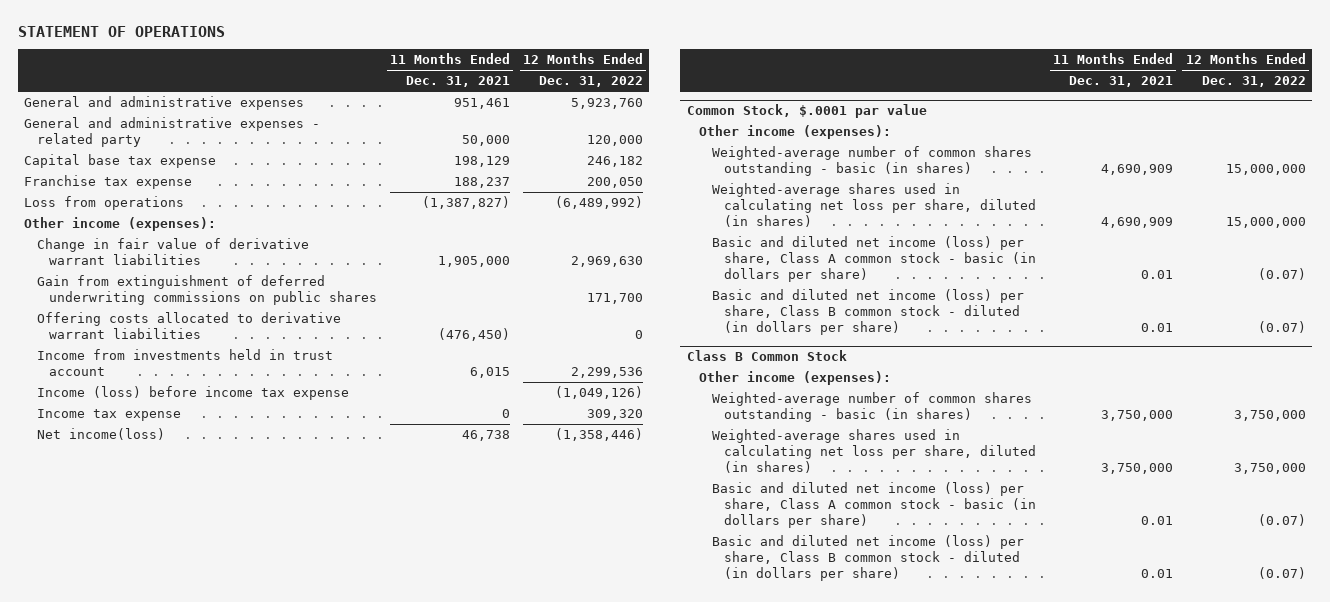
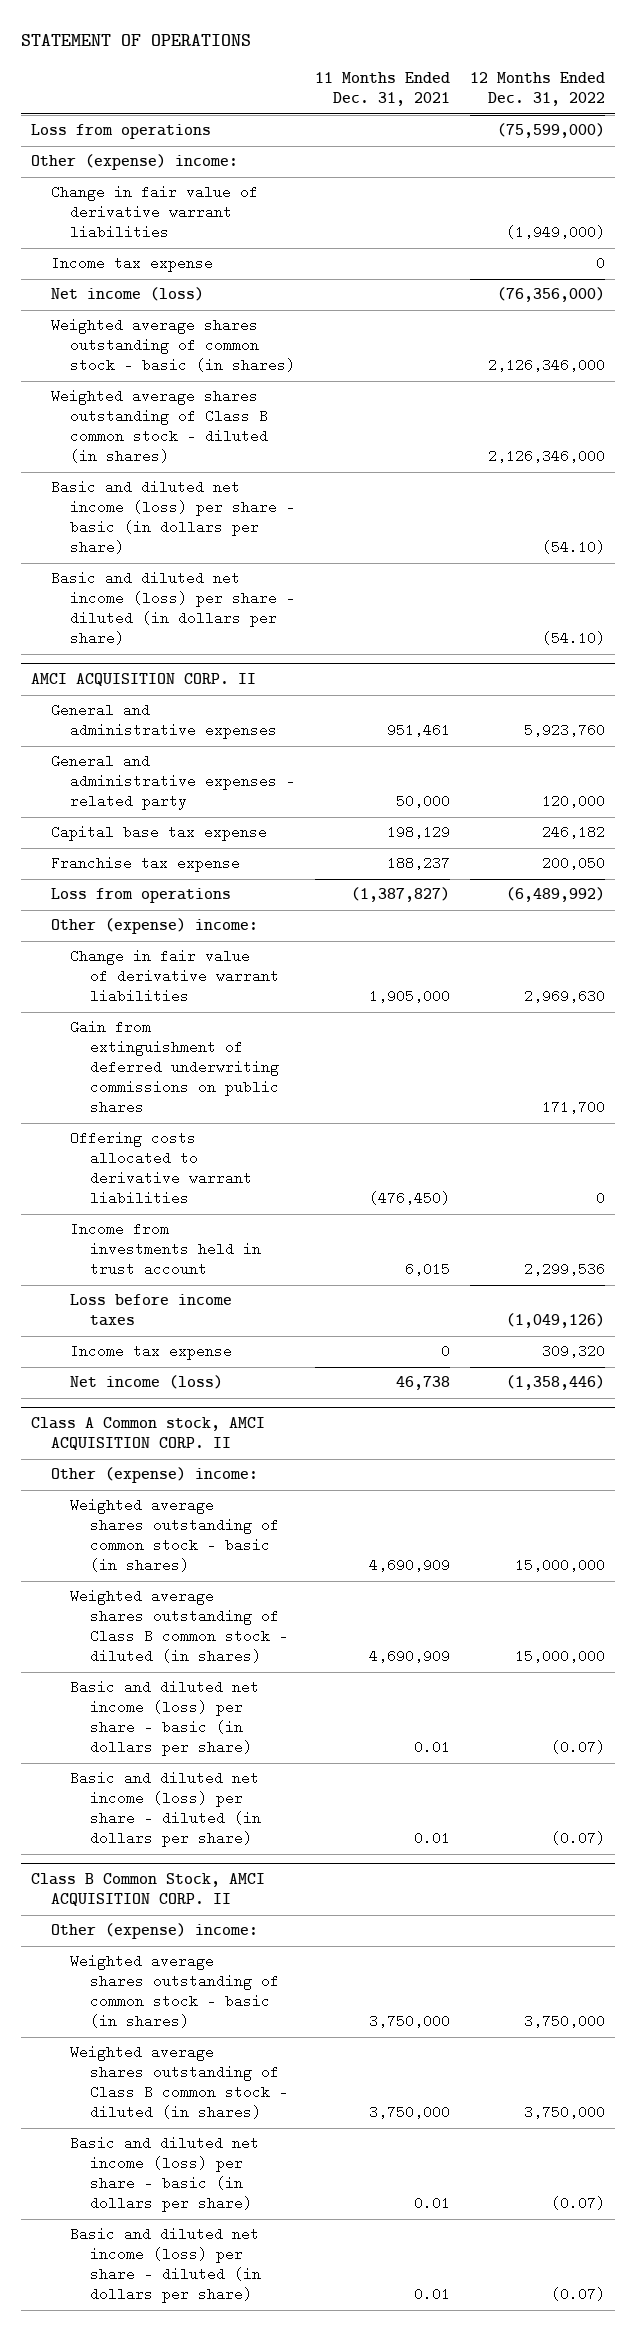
+ Loss from operations | | (75,599,000)
+ Other (expense) income:
+ Change in fair value of derivative warrant liabilities | | (1,949,000)
+ Income tax expense | | 0
+ Net income (loss) | | (76,356,000)
+ Weighted average shares outstanding of common stock - basic (in shares) | | 2,126,346,000
+ Weighted average shares outstanding of Class B common stock - diluted (in shares) | | 2,126,346,000
+ Basic and diluted net income (loss) per share - basic (in dollars per share) | | (54.10)
+ Basic and diluted net income (loss) per share - diluted (in dollars per share) | | (54.10)
+ AMCI ACQUISITION CORP. II
- Other income (expenses):
+ Other (expense) income:
- Income (loss) before income tax expense | | (1,049,126)
+ Loss before income taxes | | (1,049,126)
- Net income(loss) | 46,738 | (1,358,446)
- Common Stock, $.0001 par value
- Other income (expenses):
- Weighted-average number of common shares outstanding - basic (in shares) | 4,690,909 | 15,000,000
- Weighted-average shares used in calculating net loss per share, diluted (in shares) | 4,690,909 | 15,000,000
- Basic and diluted net income (loss) per share, Class A common stock - basic (in dollars per share) | 0.01 | (0.07)
- Basic and diluted net income (loss) per share, Class B common stock - diluted (in dollars per share) | 0.01 | (0.07)
- Class B Common Stock
- Other income (expenses):
- Weighted-average number of common shares outstanding - basic (in shares) | 3,750,000 | 3,750,000
- Weighted-average shares used in calculating net loss per share, diluted (in shares) | 3,750,000 | 3,750,000
- Basic and diluted net income (loss) per share, Class A common stock - basic (in dollars per share) | 0.01 | (0.07)
- Basic and diluted net income (loss) per share, Class B common stock - diluted (in dollars per share) | 0.01 | (0.07)
+ Net income (loss) | 46,738 | (1,358,446)
+ Class A Common stock, AMCI ACQUISITION CORP. II
+ Other (expense) income:
+ Weighted average shares outstanding of common stock - basic (in shares) | 4,690,909 | 15,000,000
+ Weighted average shares outstanding of Class B common stock - diluted (in shares) | 4,690,909 | 15,000,000
+ Basic and diluted net income (loss) per share - basic (in dollars per share) | 0.01 | (0.07)
+ Basic and diluted net income (loss) per share - diluted (in dollars per share) | 0.01 | (0.07)
+ Class B Common Stock, AMCI ACQUISITION CORP. II
+ Other (expense) income:
+ Weighted average shares outstanding of common stock - basic (in shares) | 3,750,000 | 3,750,000
+ Weighted average shares outstanding of Class B common stock - diluted (in shares) | 3,750,000 | 3,750,000
+ Basic and diluted net income (loss) per share - basic (in dollars per share) | 0.01 | (0.07)
+ Basic and diluted net income (loss) per share - diluted (in dollars per share) | 0.01 | (0.07)

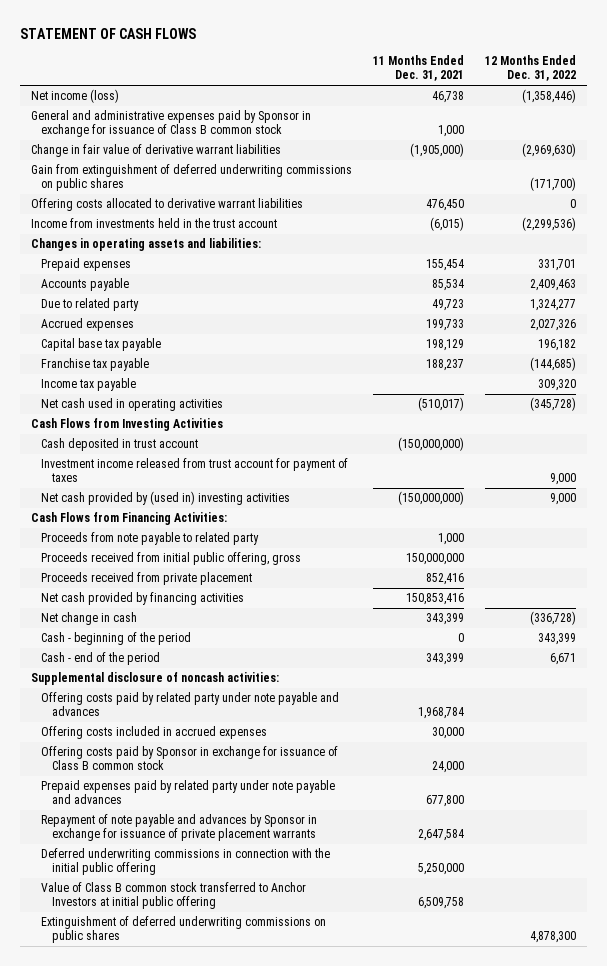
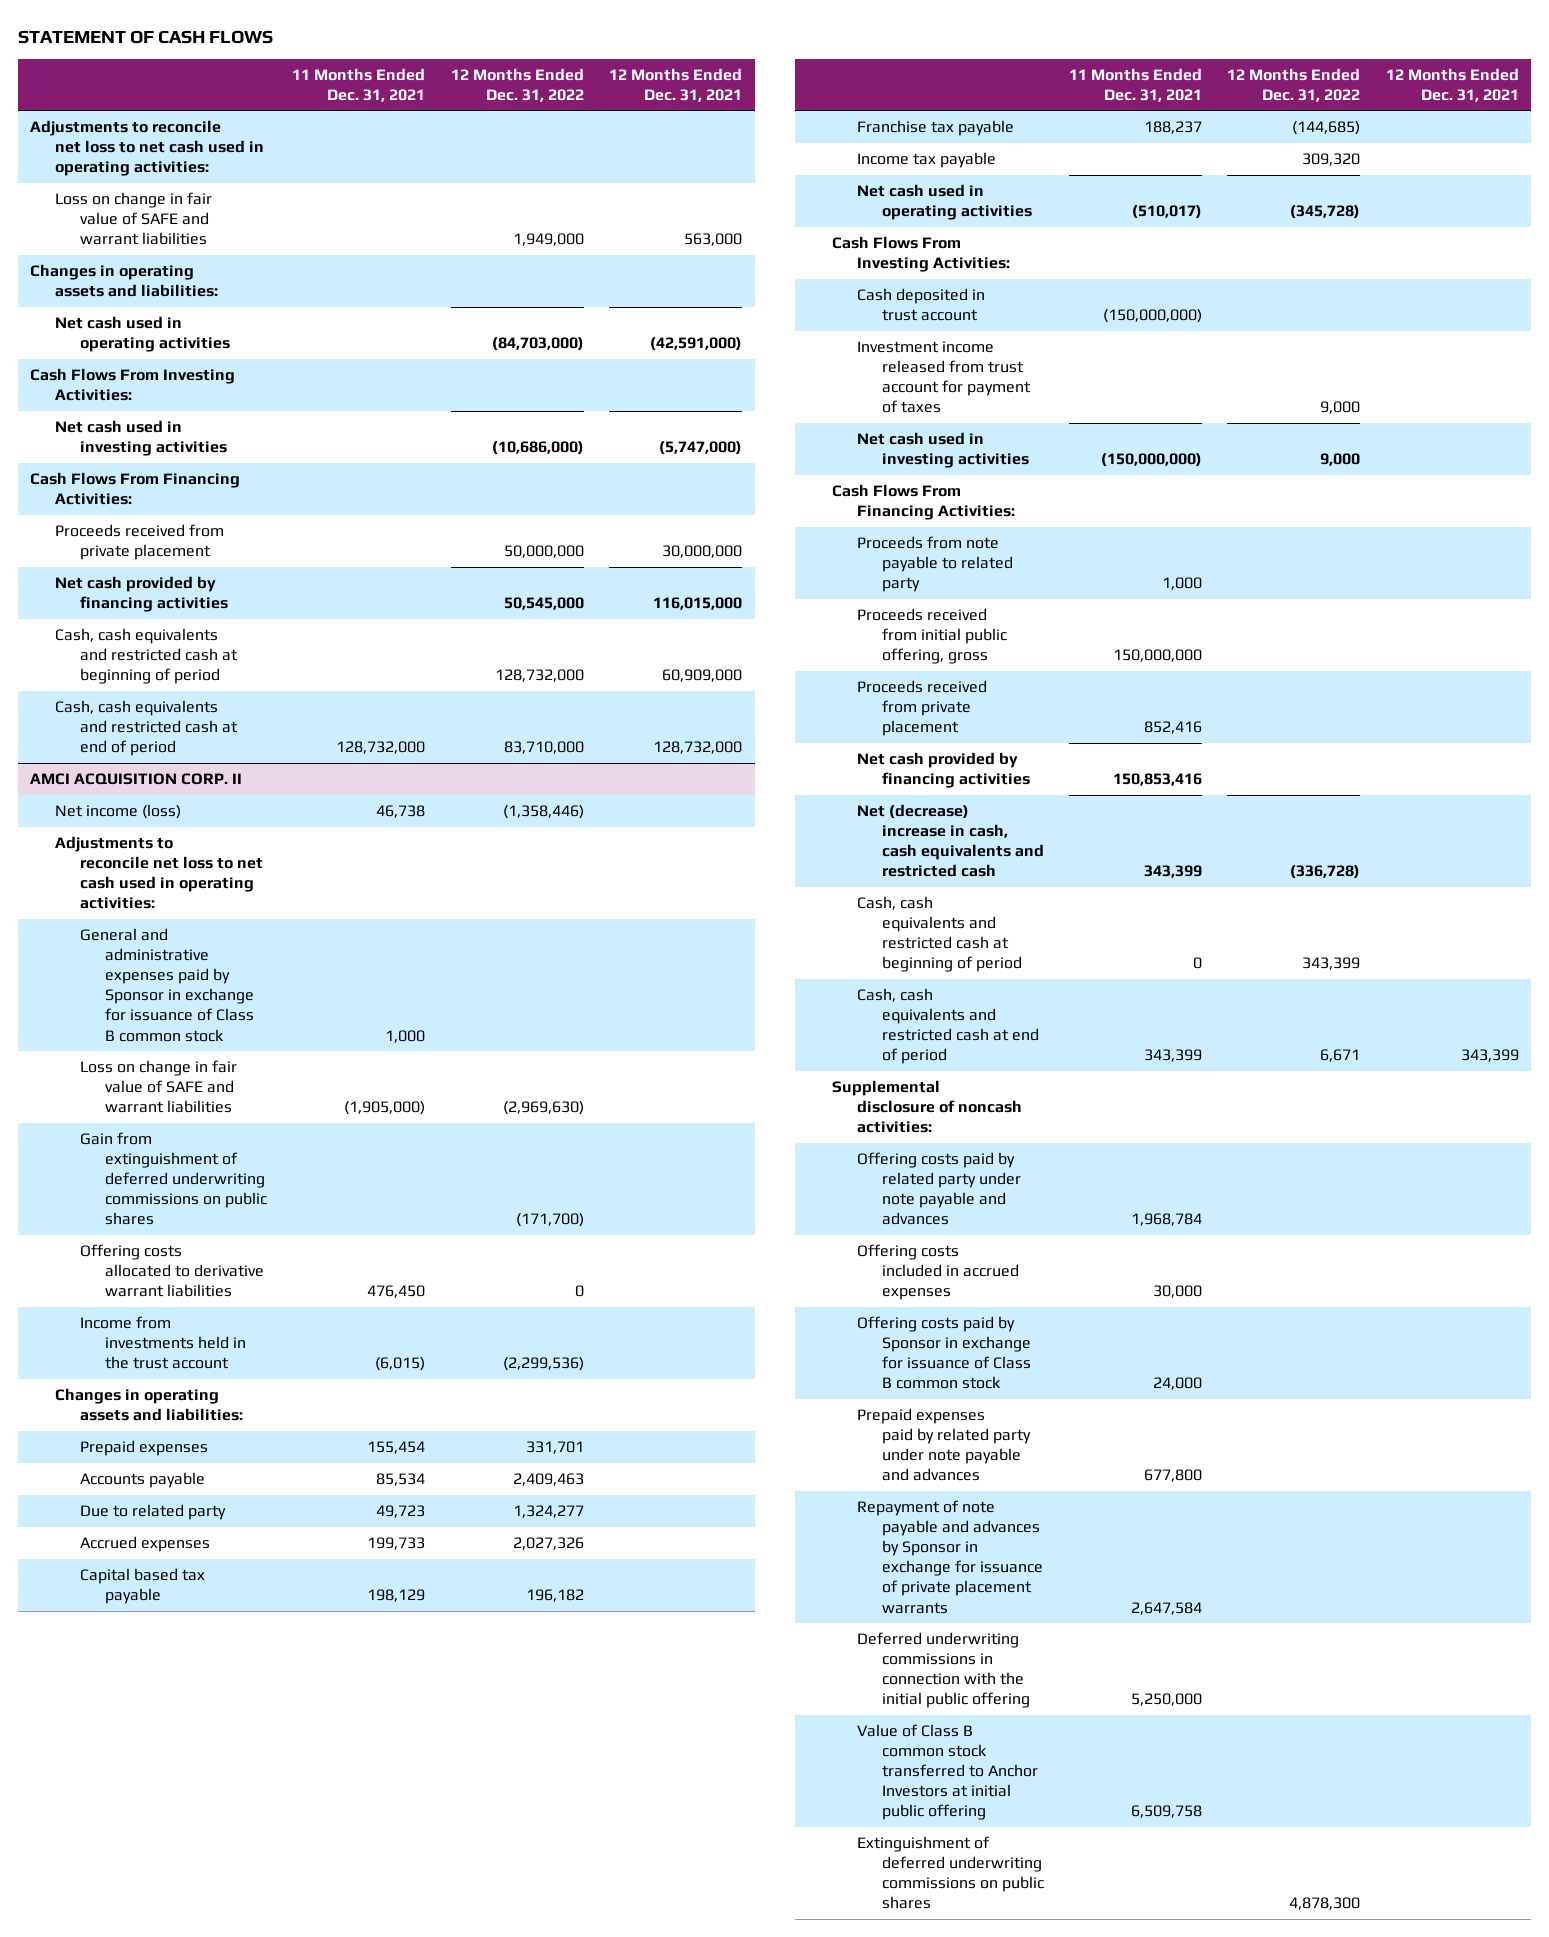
- | 11 Months Ended Dec. 31, 2021 | 12 Months Ended Dec. 31, 2022
+ | 11 Months Ended Dec. 31, 2021 | 12 Months Ended Dec. 31, 2022 | 12 Months Ended Dec. 31, 2021
+ Adjustments to reconcile net loss to net cash used in operating activities:
+ Loss on change in fair value of SAFE and warrant liabilities | | 1,949,000 | 563,000
+ Changes in operating assets and liabilities:
+ Net cash used in operating activities | | (84,703,000) | (42,591,000)
+ Cash Flows From Investing Activities:
+ Net cash used in investing activities | | (10,686,000) | (5,747,000)
+ Cash Flows From Financing Activities:
+ Proceeds received from private placement | | 50,000,000 | 30,000,000
+ Net cash provided by financing activities | | 50,545,000 | 116,015,000
+ Cash, cash equivalents and restricted cash at beginning of period | | 128,732,000 | 60,909,000
+ Cash, cash equivalents and restricted cash at end of period | 128,732,000 | 83,710,000 | 128,732,000
+ AMCI ACQUISITION CORP. II
+ Adjustments to reconcile net loss to net cash used in operating activities:
- Change in fair value of derivative warrant liabilities | (1,905,000) | (2,969,630)
+ Loss on change in fair value of SAFE and warrant liabilities | (1,905,000) | (2,969,630) |
- Capital base tax payable | 198,129 | 196,182
+ Capital based tax payable | 198,129 | 196,182 |
- Cash Flows from Investing Activities
+ Cash Flows From Investing Activities:
- Net cash provided by (used in) investing activities | (150,000,000) | 9,000
- Cash Flows from Financing Activities:
+ Net cash used in investing activities | (150,000,000) | 9,000 |
+ Cash Flows From Financing Activities:
- Net change in cash | 343,399 | (336,728)
- Cash - beginning of the period | 0 | 343,399
- Cash - end of the period | 343,399 | 6,671
+ Net (decrease) increase in cash, cash equivalents and restricted cash | 343,399 | (336,728) |
+ Cash, cash equivalents and restricted cash at beginning of period | 0 | 343,399 |
+ Cash, cash equivalents and restricted cash at end of period | 343,399 | 6,671 | 343,399

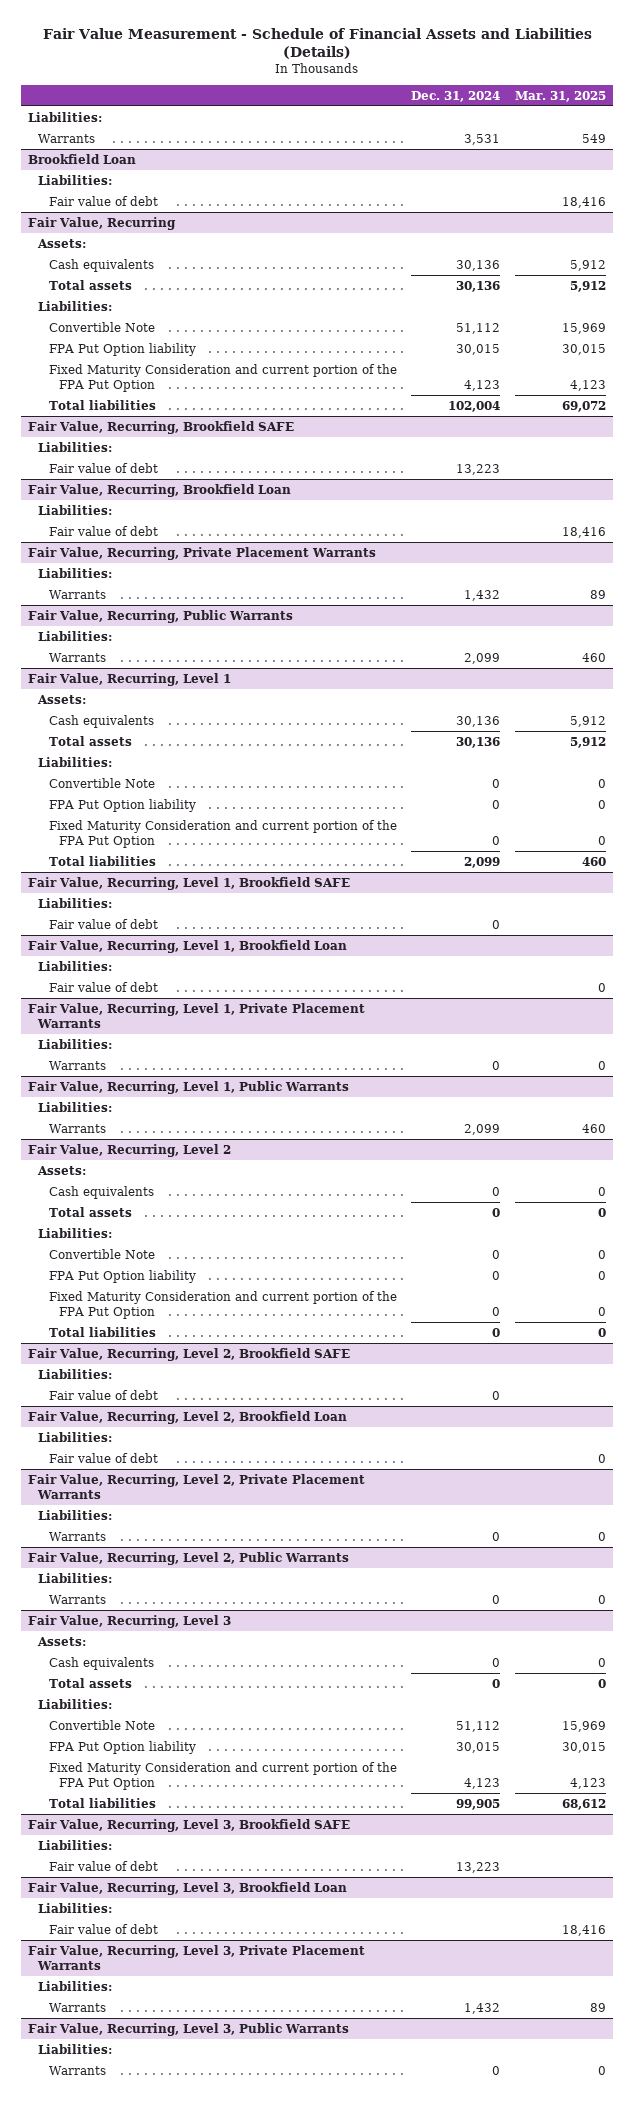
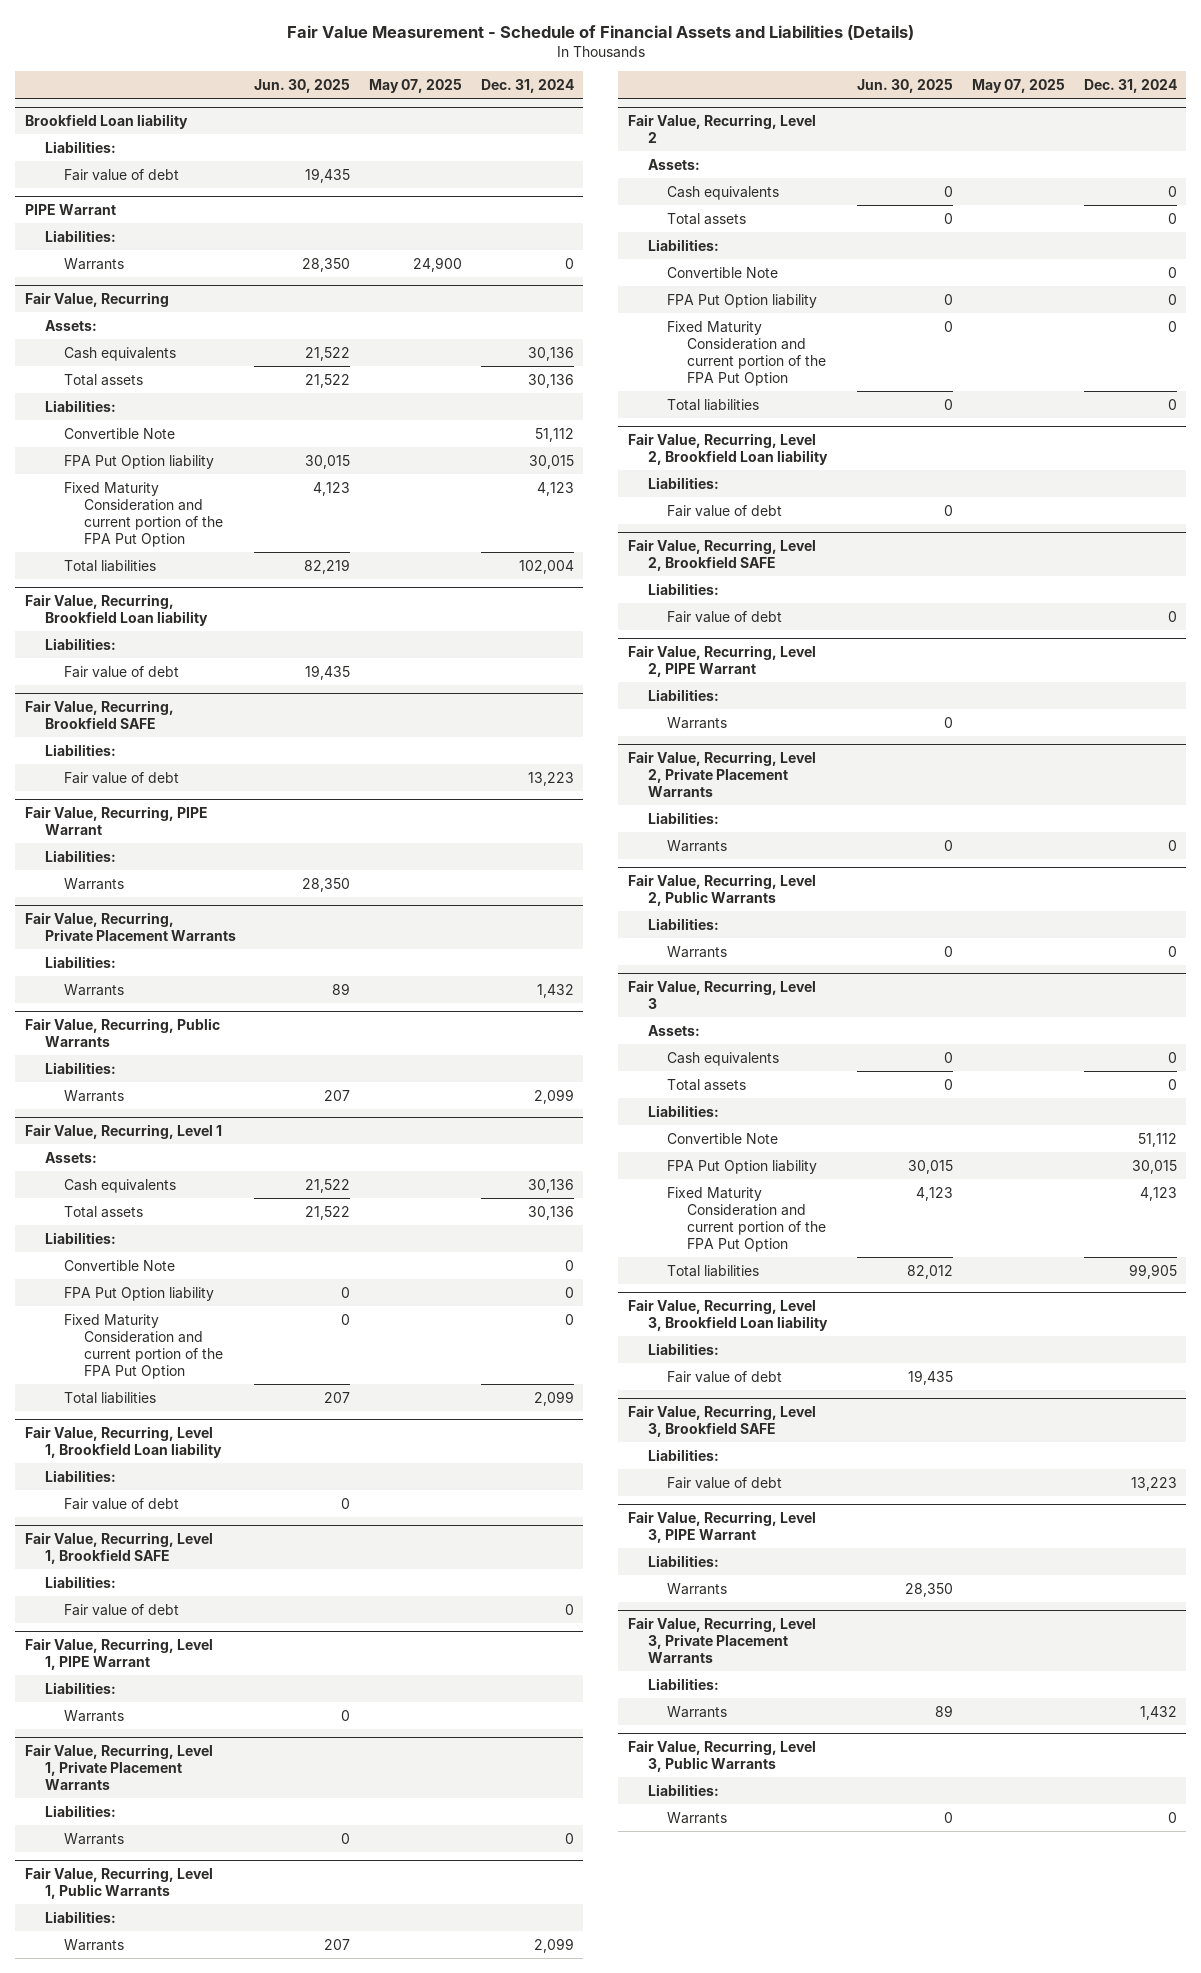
- | Dec. 31, 2024 | Mar. 31, 2025
+ | Jun. 30, 2025 | May 07, 2025 | Dec. 31, 2024
- Liabilities:
- Warrants | 3,531 | 549
- Brookfield Loan
+ Brookfield Loan liability
+ PIPE Warrant
+ Liabilities:
+ Warrants | 28,350 | 24,900 | 0
+ Fair Value, Recurring, Brookfield Loan liability
+ Liabilities:
+ Fair value of debt | 19,435 | |
- Fair Value, Recurring, Brookfield Loan
+ Fair Value, Recurring, PIPE Warrant
- Fair value of debt | | 18,416
+ Warrants | 28,350 | |
+ Fair Value, Recurring, Level 1, Brookfield Loan liability
+ Liabilities:
+ Fair value of debt | 0 | |
- Fair Value, Recurring, Level 1, Brookfield Loan
+ Fair Value, Recurring, Level 1, PIPE Warrant
- Fair value of debt | | 0
+ Warrants | 0 | |
+ Fair Value, Recurring, Level 2, Brookfield Loan liability
+ Liabilities:
+ Fair value of debt | 0 | |
- Fair Value, Recurring, Level 2, Brookfield Loan
+ Fair Value, Recurring, Level 2, PIPE Warrant
- Fair value of debt | | 0
+ Warrants | 0 | |
+ Fair Value, Recurring, Level 3, Brookfield Loan liability
+ Liabilities:
+ Fair value of debt | 19,435 | |
- Fair Value, Recurring, Level 3, Brookfield Loan
+ Fair Value, Recurring, Level 3, PIPE Warrant
- Fair value of debt | | 18,416
+ Warrants | 28,350 | |

